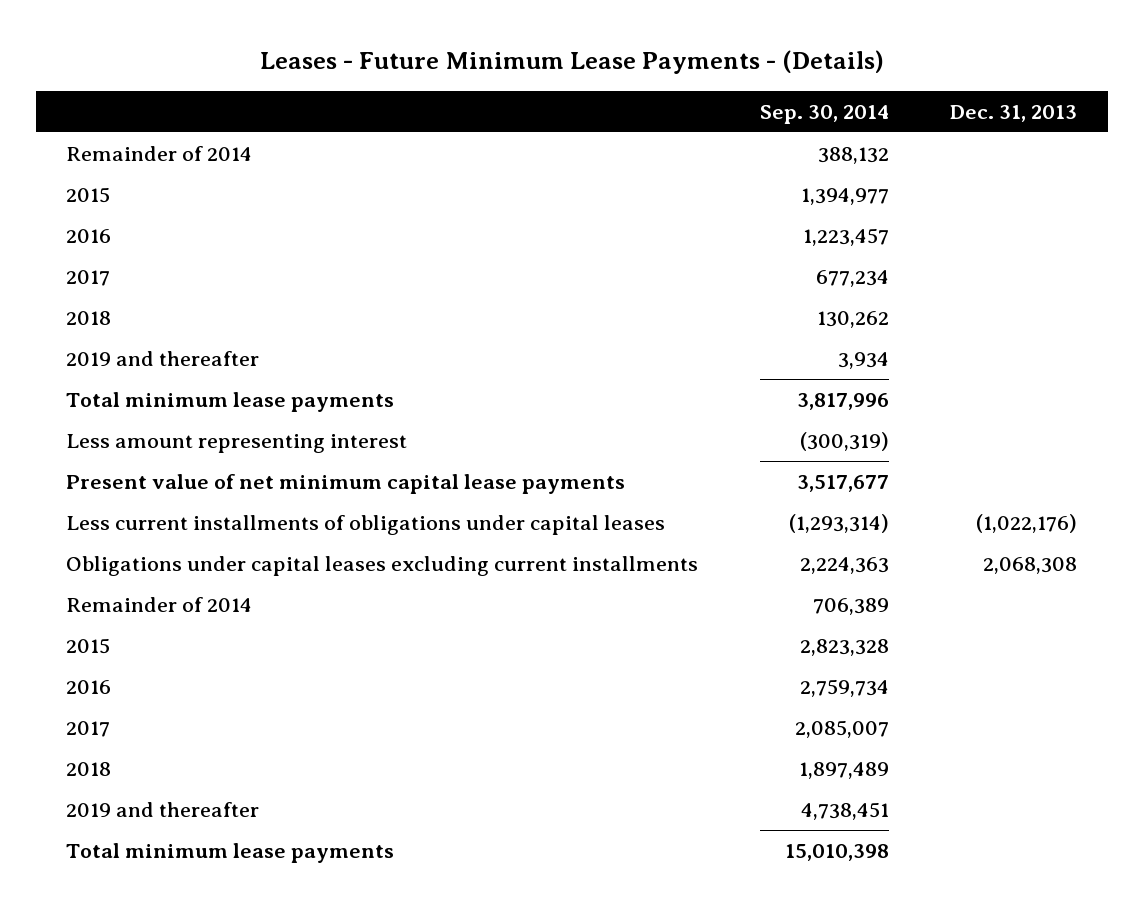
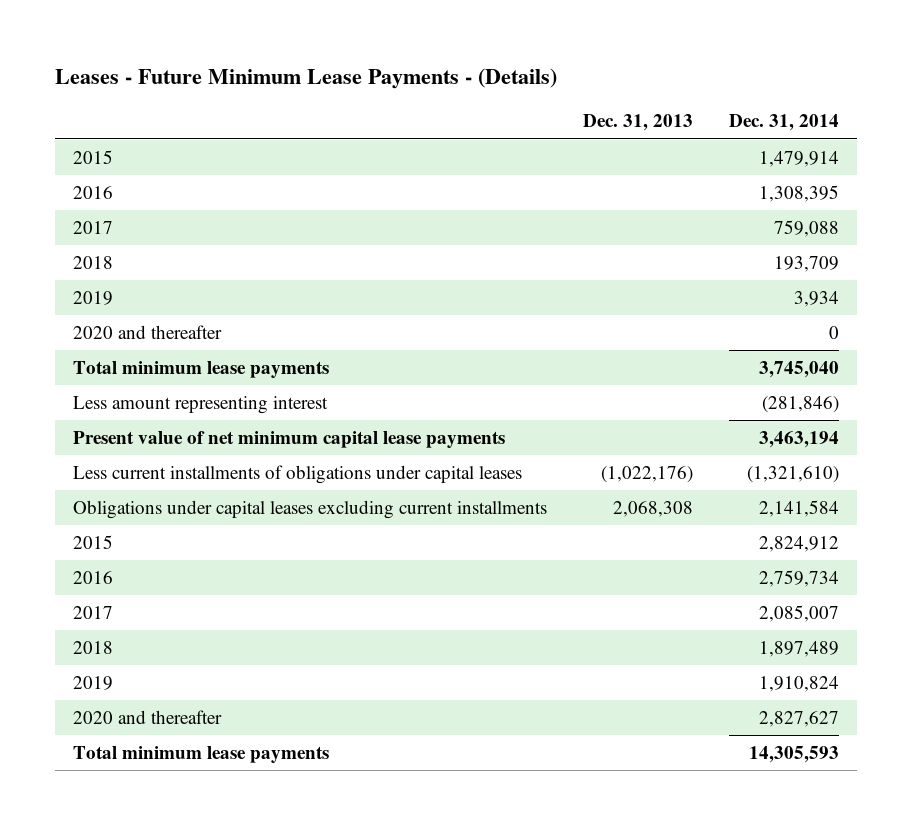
- | Sep. 30, 2014 | Dec. 31, 2013
+ | Dec. 31, 2013 | Dec. 31, 2014
- Remainder of 2014 | 388,132 |
- 2019 and thereafter | 3,934 |
+ 2019 | | 3,934
+ 2020 and thereafter | | 0
- Remainder of 2014 | 706,389 |
- 2019 and thereafter | 4,738,451 |
+ 2019 | | 1,910,824
+ 2020 and thereafter | | 2,827,627

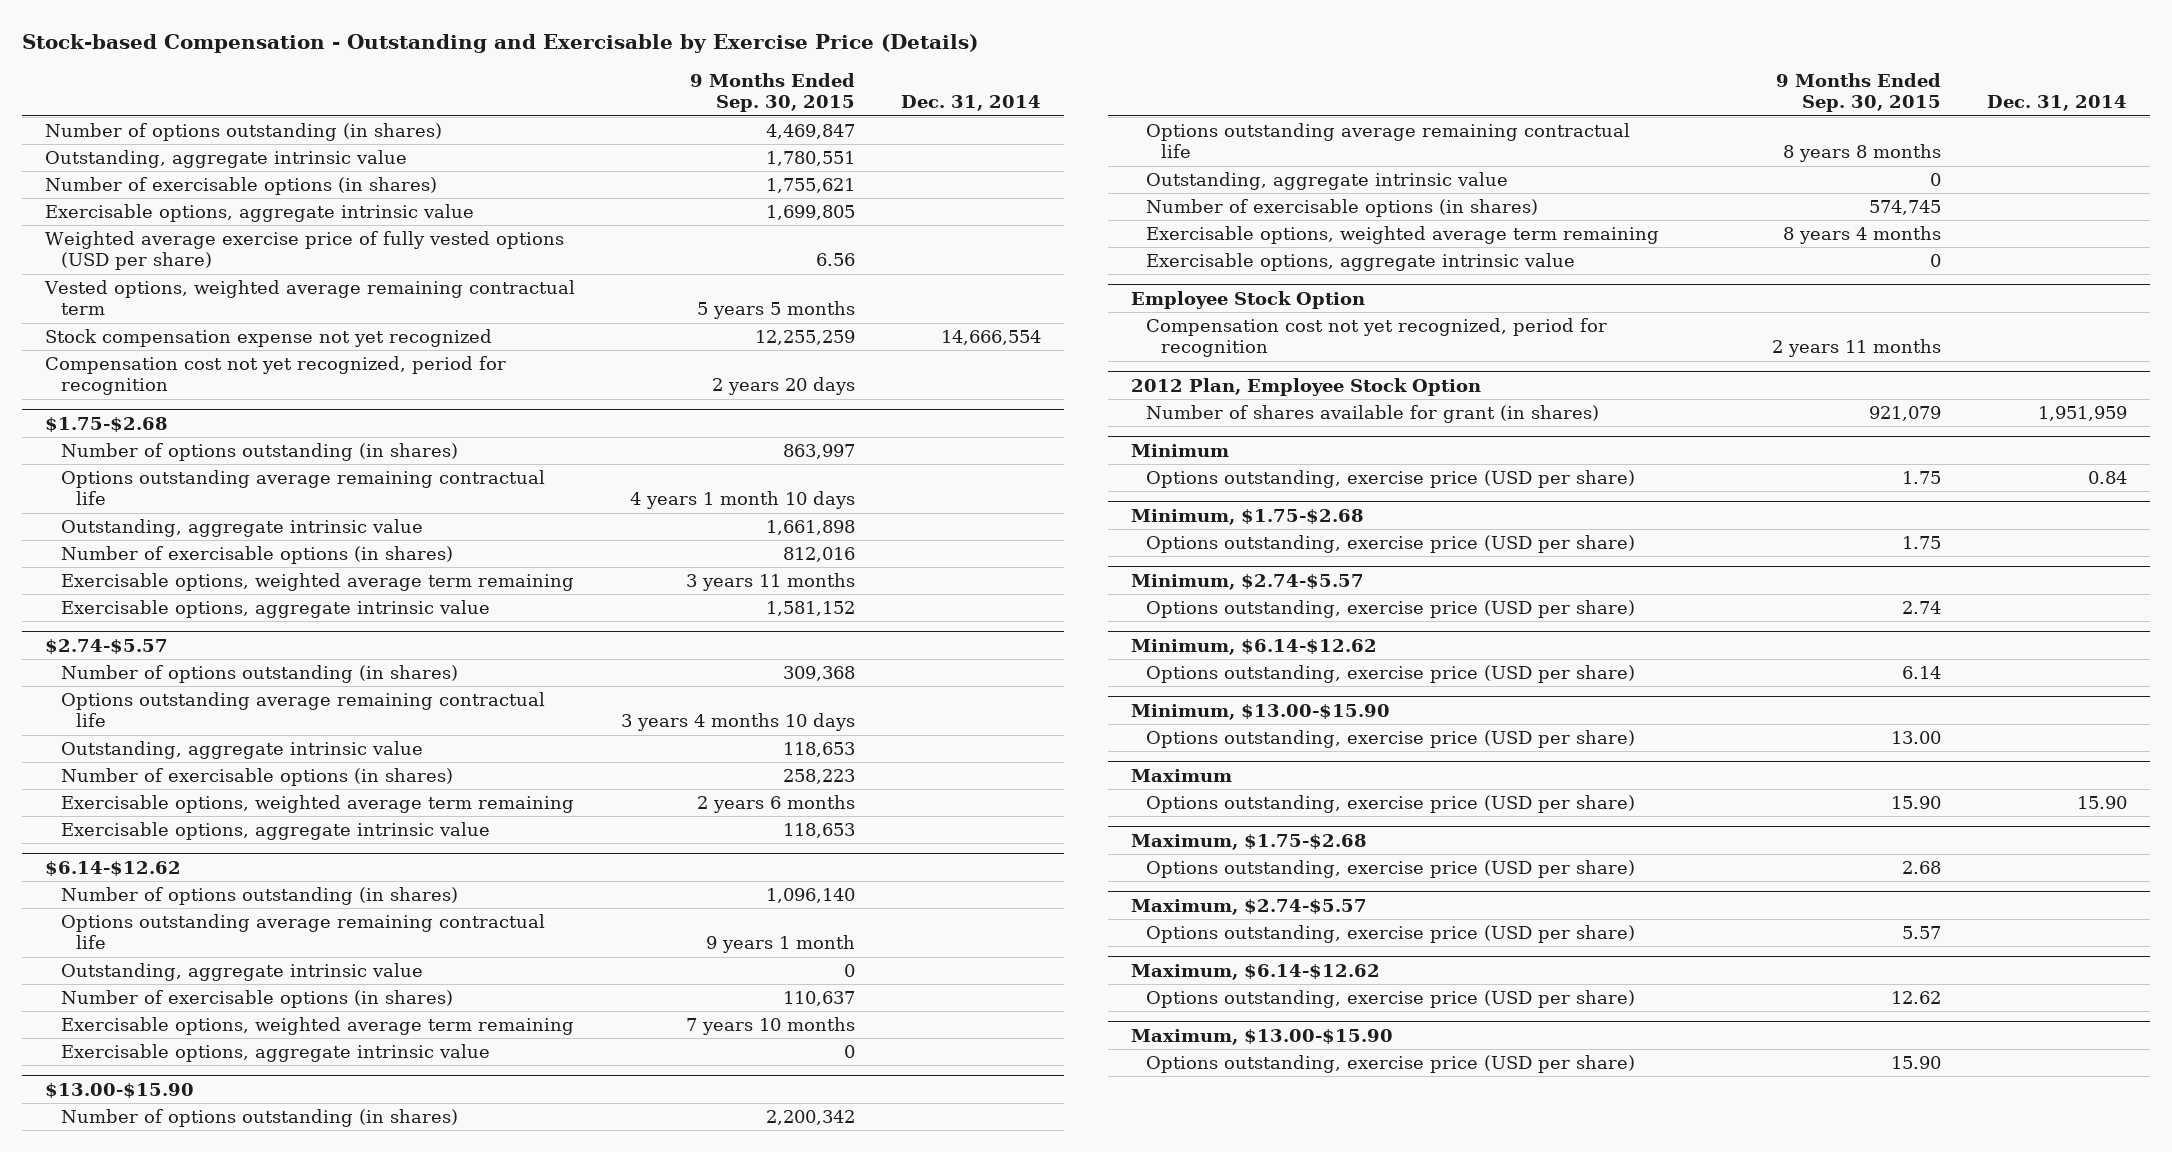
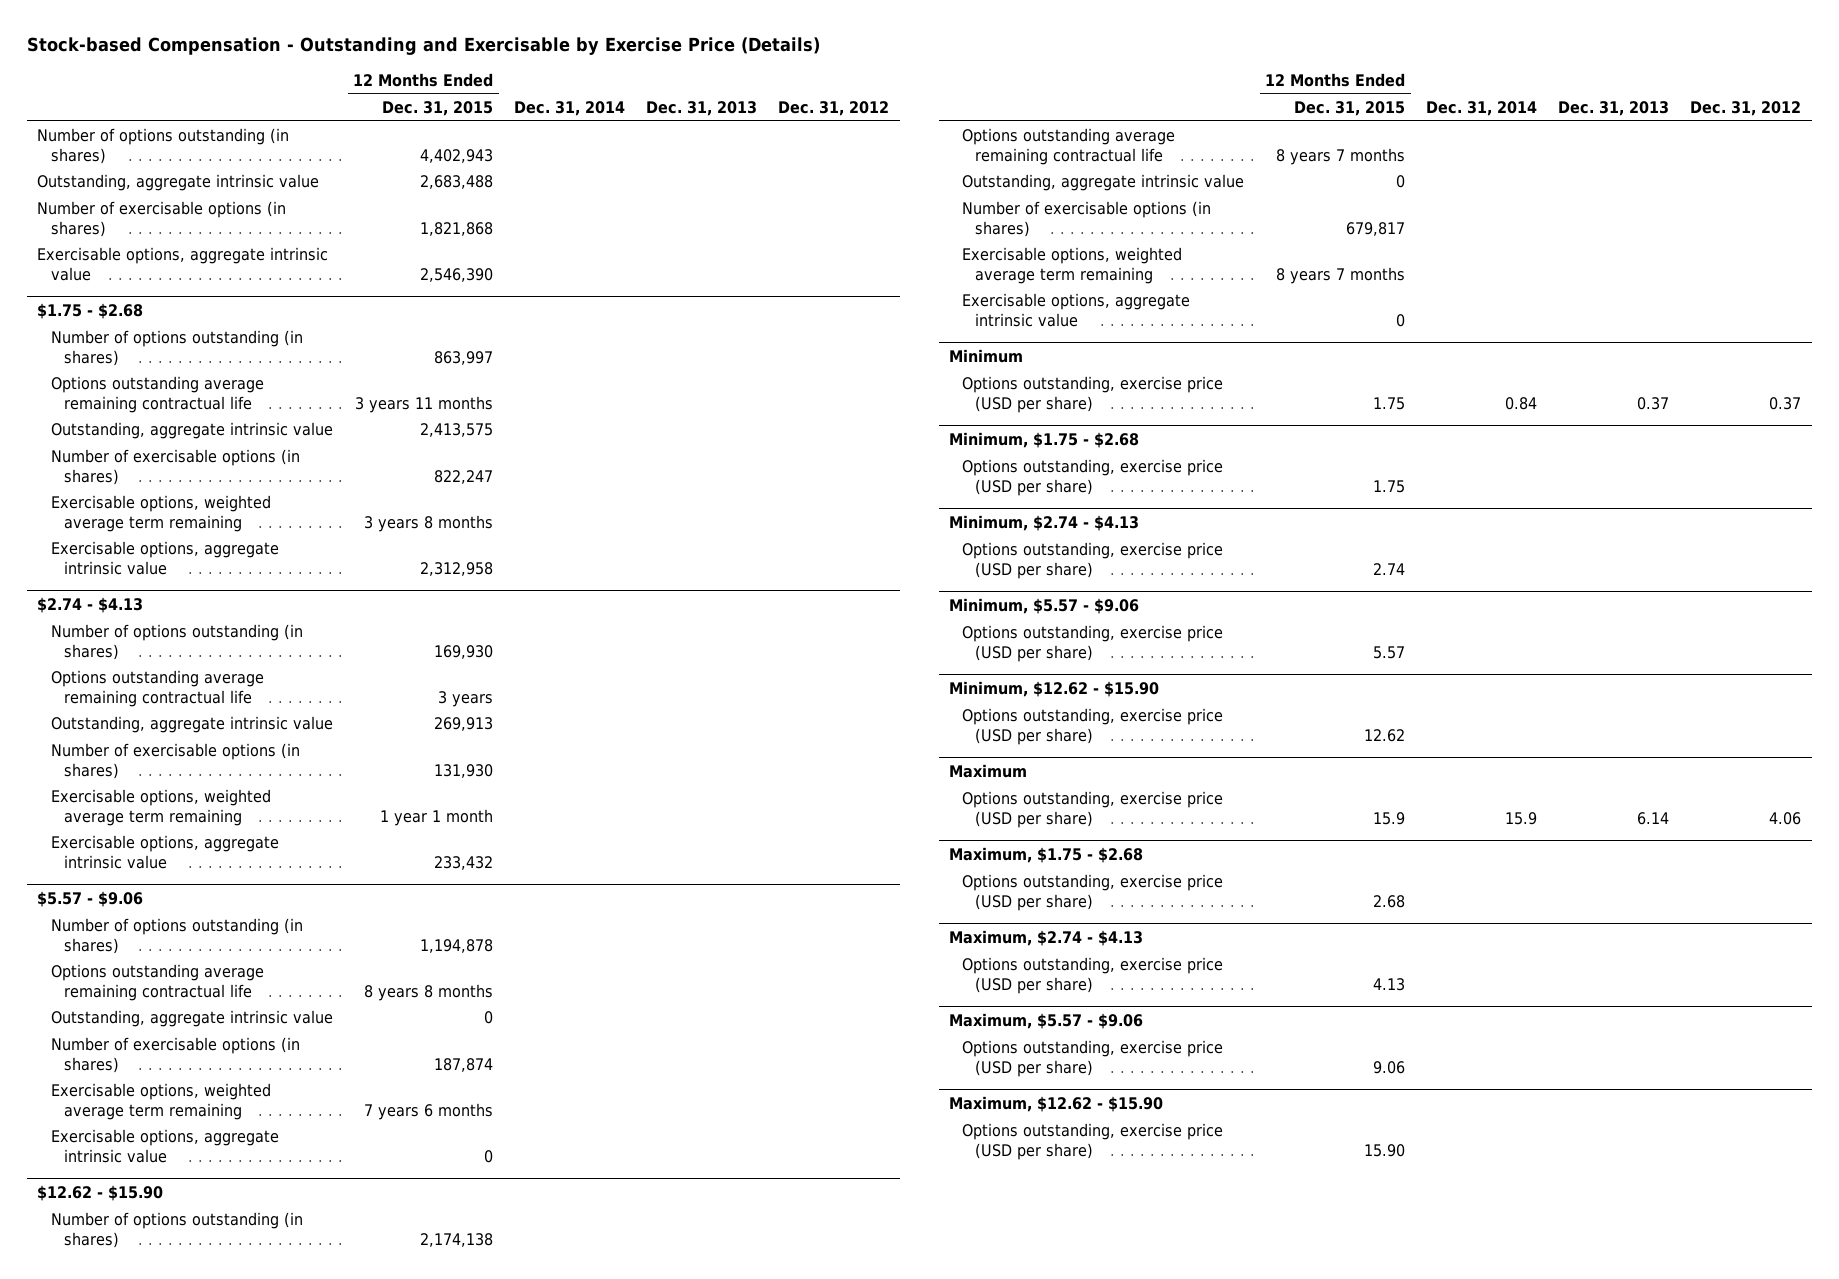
- | 9 Months Ended Sep. 30, 2015 | Dec. 31, 2014
+ | 12 Months Ended Dec. 31, 2015 | Dec. 31, 2014 | Dec. 31, 2013 | Dec. 31, 2012
- Weighted average exercise price of fully vested options (USD per share) | 6.56 |
- Vested options, weighted average remaining contractual term | 5 years 5 months |
- Stock compensation expense not yet recognized | 12,255,259 | 14,666,554
- Compensation cost not yet recognized, period for recognition | 2 years 20 days |
- $1.75-$2.68
+ $1.75 - $2.68
- $2.74-$5.57
+ $2.74 - $4.13
- $6.14-$12.62
+ $5.57 - $9.06
- $13.00-$15.90
+ $12.62 - $15.90
- Employee Stock Option
- Compensation cost not yet recognized, period for recognition | 2 years 11 months |
- 2012 Plan, Employee Stock Option
- Number of shares available for grant (in shares) | 921,079 | 1,951,959
- Minimum, $1.75-$2.68
+ Minimum, $1.75 - $2.68
- Minimum, $2.74-$5.57
- Options outstanding, exercise price (USD per share) | 2.74 |
- Minimum, $6.14-$12.62
- Options outstanding, exercise price (USD per share) | 6.14 |
- Minimum, $13.00-$15.90
- Options outstanding, exercise price (USD per share) | 13.00 |
+ Minimum, $2.74 - $4.13
+ Options outstanding, exercise price (USD per share) | 2.74 | | |
+ Minimum, $5.57 - $9.06
+ Options outstanding, exercise price (USD per share) | 5.57 | | |
+ Minimum, $12.62 - $15.90
+ Options outstanding, exercise price (USD per share) | 12.62 | | |
@ Maximum
- Options outstanding, exercise price (USD per share) | 15.90 | 15.90
- Maximum, $1.75-$2.68
@ Maximum
+ Options outstanding, exercise price (USD per share) | 15.9 | 15.9 | 6.14 | 4.06
+ Maximum, $1.75 - $2.68
- Maximum, $2.74-$5.57
- Options outstanding, exercise price (USD per share) | 5.57 |
- Maximum, $6.14-$12.62
- Options outstanding, exercise price (USD per share) | 12.62 |
- Maximum, $13.00-$15.90
- Options outstanding, exercise price (USD per share) | 15.90 |
+ Maximum, $2.74 - $4.13
+ Options outstanding, exercise price (USD per share) | 4.13 | | |
+ Maximum, $5.57 - $9.06
+ Options outstanding, exercise price (USD per share) | 9.06 | | |
+ Maximum, $12.62 - $15.90
+ Options outstanding, exercise price (USD per share) | 15.90 | | |

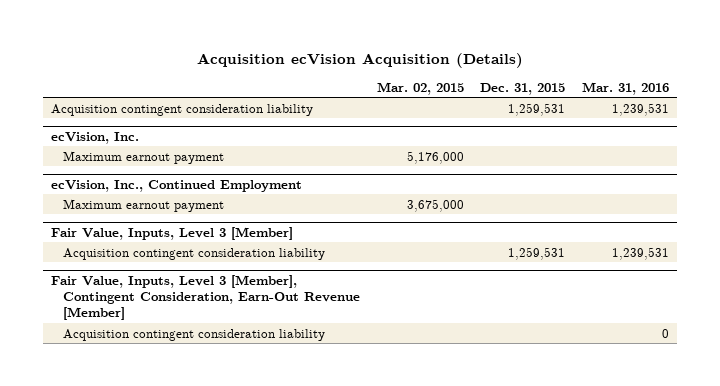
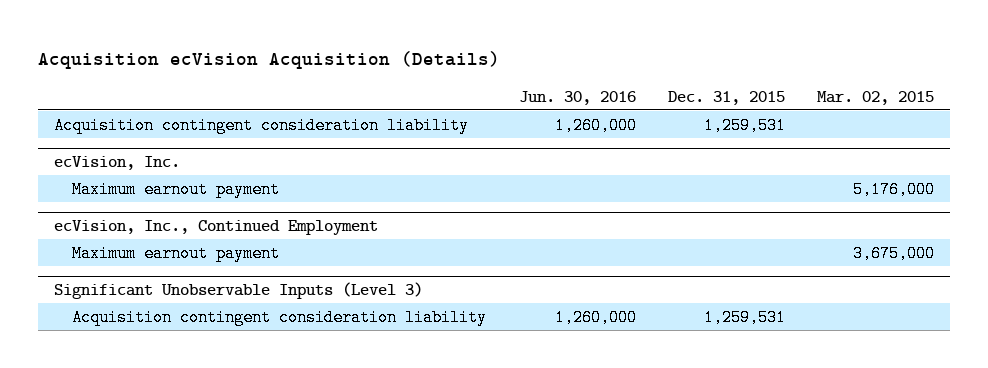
- | Mar. 02, 2015 | Dec. 31, 2015 | Mar. 31, 2016
+ | Jun. 30, 2016 | Dec. 31, 2015 | Mar. 02, 2015
- Fair Value, Inputs, Level 3 [Member]
+ Significant Unobservable Inputs (Level 3)
- Fair Value, Inputs, Level 3 [Member], Contingent Consideration, Earn-Out Revenue [Member]
- Acquisition contingent consideration liability | | | 0

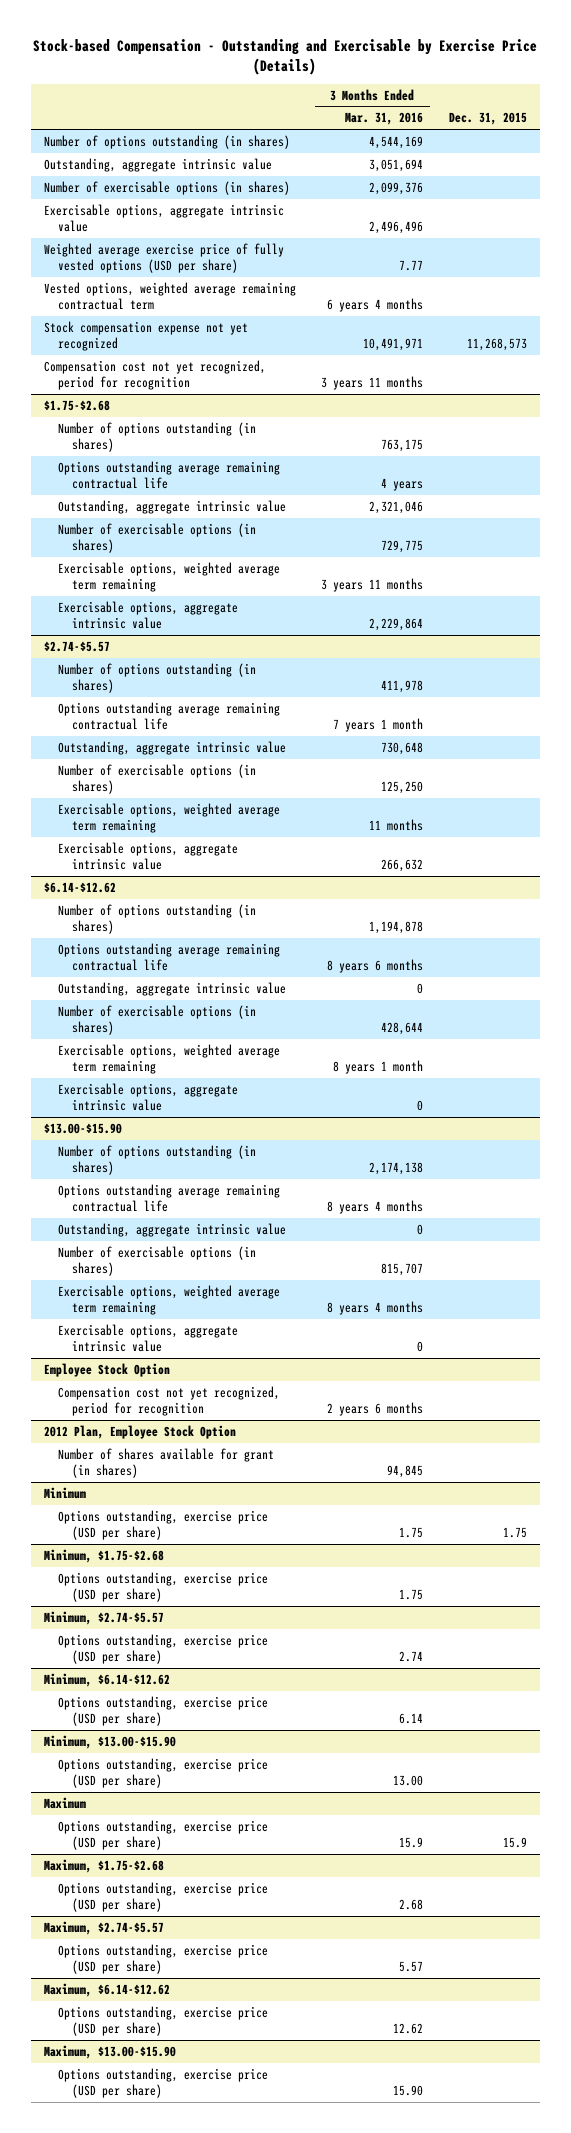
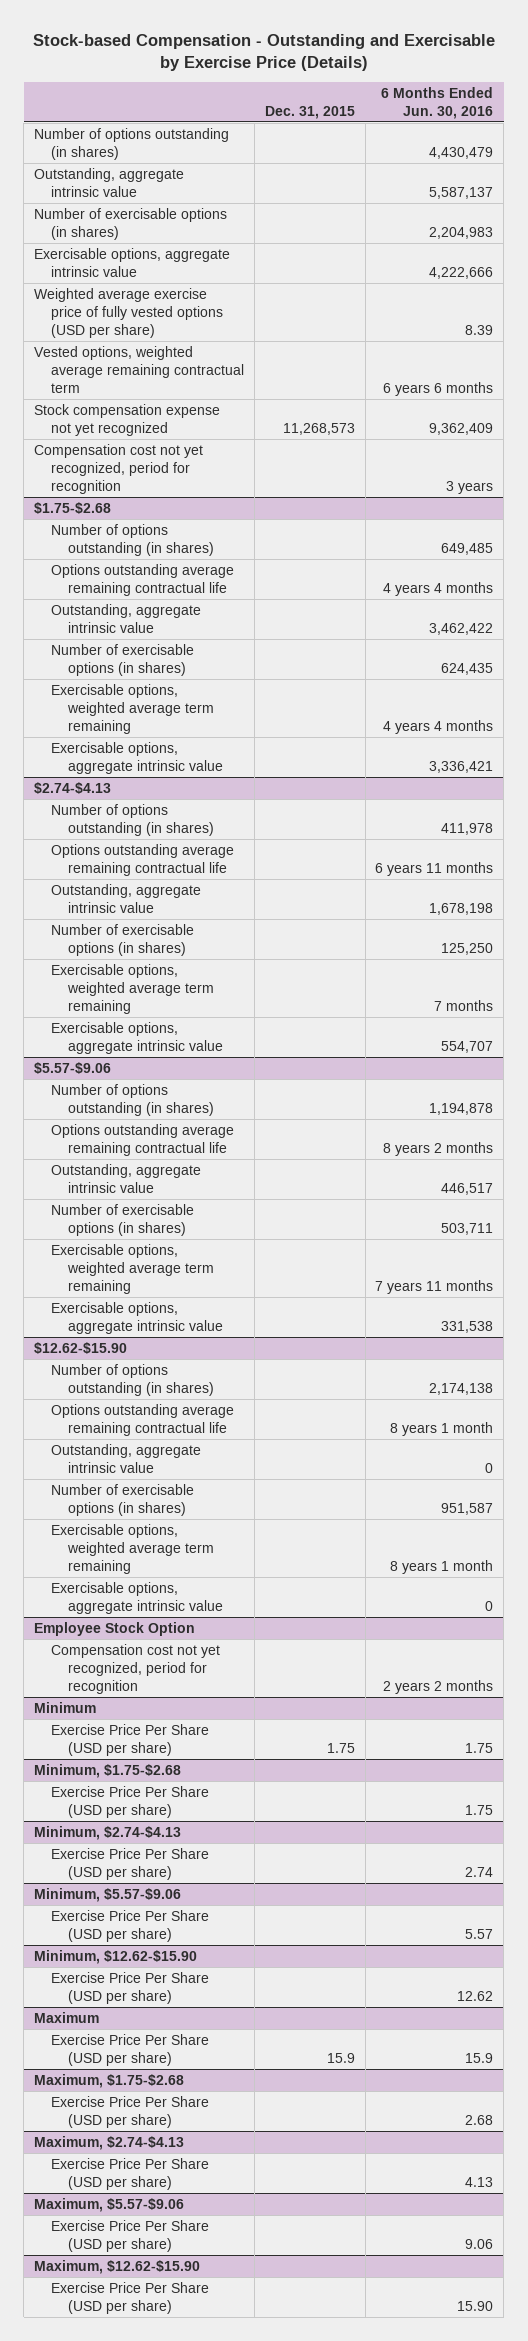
- | 3 Months Ended Mar. 31, 2016 | Dec. 31, 2015
+ | Dec. 31, 2015 | 6 Months Ended Jun. 30, 2016
- $2.74-$5.57
+ $2.74-$4.13
- $6.14-$12.62
+ $5.57-$9.06
- $13.00-$15.90
+ $12.62-$15.90
- 2012 Plan, Employee Stock Option
- Number of shares available for grant (in shares) | 94,845 |
@ Minimum
- Options outstanding, exercise price (USD per share) | 1.75 | 1.75
+ Exercise Price Per Share (USD per share) | 1.75 | 1.75
@ Minimum, $1.75-$2.68
- Options outstanding, exercise price (USD per share) | 1.75 |
- Minimum, $2.74-$5.57
- Options outstanding, exercise price (USD per share) | 2.74 |
- Minimum, $6.14-$12.62
- Options outstanding, exercise price (USD per share) | 6.14 |
- Minimum, $13.00-$15.90
- Options outstanding, exercise price (USD per share) | 13.00 |
@ Minimum, $1.75-$2.68
+ Exercise Price Per Share (USD per share) | | 1.75
+ Minimum, $2.74-$4.13
+ Exercise Price Per Share (USD per share) | | 2.74
+ Minimum, $5.57-$9.06
+ Exercise Price Per Share (USD per share) | | 5.57
+ Minimum, $12.62-$15.90
+ Exercise Price Per Share (USD per share) | | 12.62
@ Maximum
- Options outstanding, exercise price (USD per share) | 15.9 | 15.9
+ Exercise Price Per Share (USD per share) | 15.9 | 15.9
@ Maximum, $1.75-$2.68
- Options outstanding, exercise price (USD per share) | 2.68 |
- Maximum, $2.74-$5.57
- Options outstanding, exercise price (USD per share) | 5.57 |
- Maximum, $6.14-$12.62
- Options outstanding, exercise price (USD per share) | 12.62 |
- Maximum, $13.00-$15.90
- Options outstanding, exercise price (USD per share) | 15.90 |
@ Maximum, $1.75-$2.68
+ Exercise Price Per Share (USD per share) | | 2.68
+ Maximum, $2.74-$4.13
+ Exercise Price Per Share (USD per share) | | 4.13
+ Maximum, $5.57-$9.06
+ Exercise Price Per Share (USD per share) | | 9.06
+ Maximum, $12.62-$15.90
+ Exercise Price Per Share (USD per share) | | 15.90

